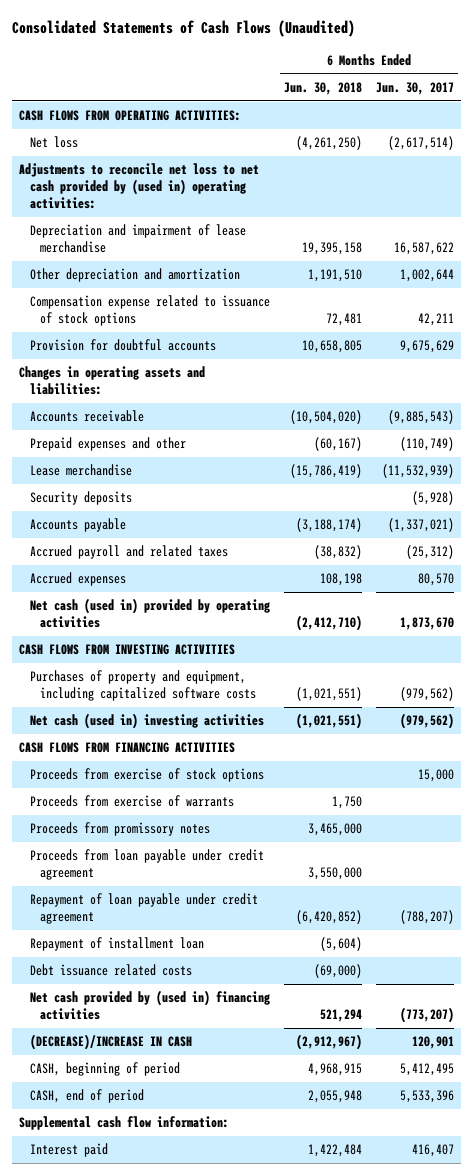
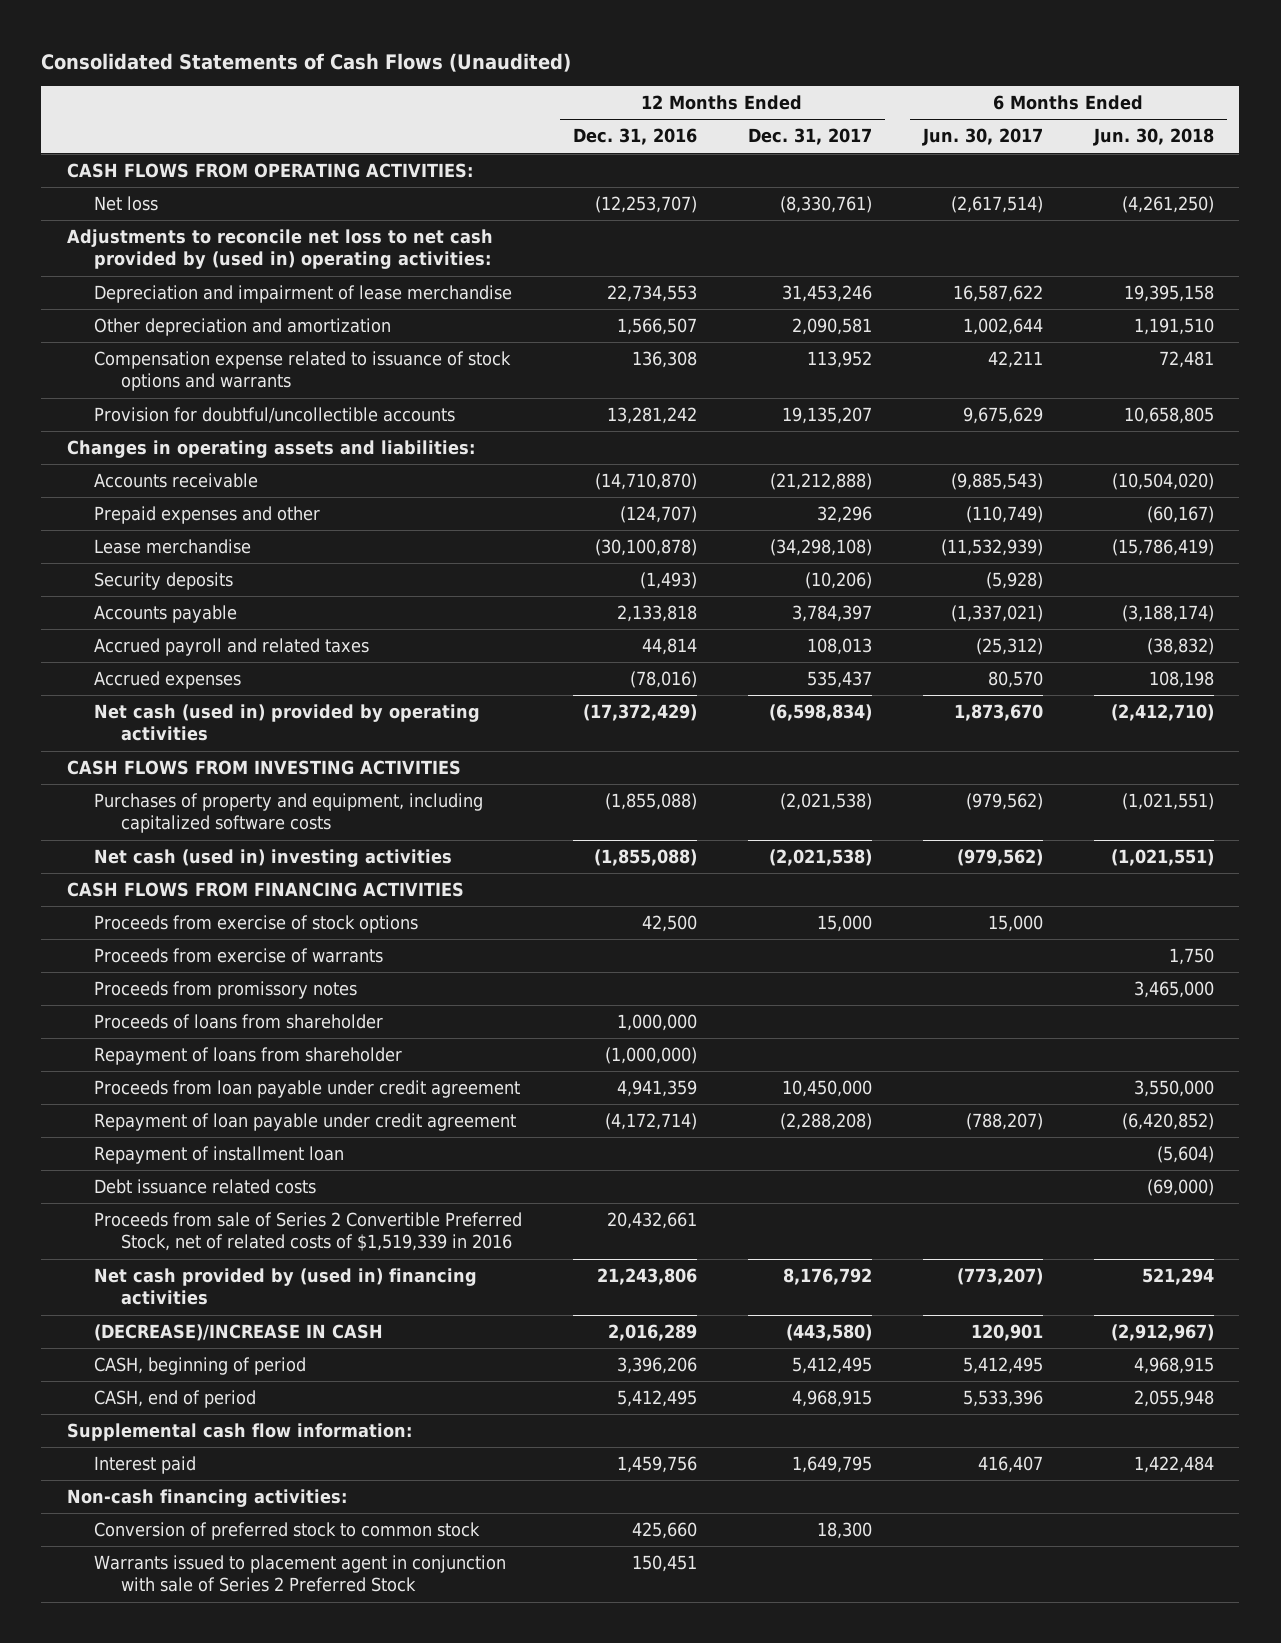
- | 6 Months Ended Jun. 30, 2018 | 6 Months Ended Jun. 30, 2017
+ | 12 Months Ended Dec. 31, 2016 | 12 Months Ended Dec. 31, 2017 | 6 Months Ended Jun. 30, 2017 | 6 Months Ended Jun. 30, 2018
- Compensation expense related to issuance of stock options | 72,481 | 42,211
- Provision for doubtful accounts | 10,658,805 | 9,675,629
+ Compensation expense related to issuance of stock options and warrants | 136,308 | 113,952 | 42,211 | 72,481
+ Provision for doubtful/uncollectible accounts | 13,281,242 | 19,135,207 | 9,675,629 | 10,658,805
+ Proceeds of loans from shareholder | 1,000,000 | | |
+ Repayment of loans from shareholder | (1,000,000) | | |
+ Proceeds from sale of Series 2 Convertible Preferred Stock, net of related costs of $1,519,339 in 2016 | 20,432,661 | | |
+ Non-cash financing activities:
+ Conversion of preferred stock to common stock | 425,660 | 18,300 | |
+ Warrants issued to placement agent in conjunction with sale of Series 2 Preferred Stock | 150,451 | | |

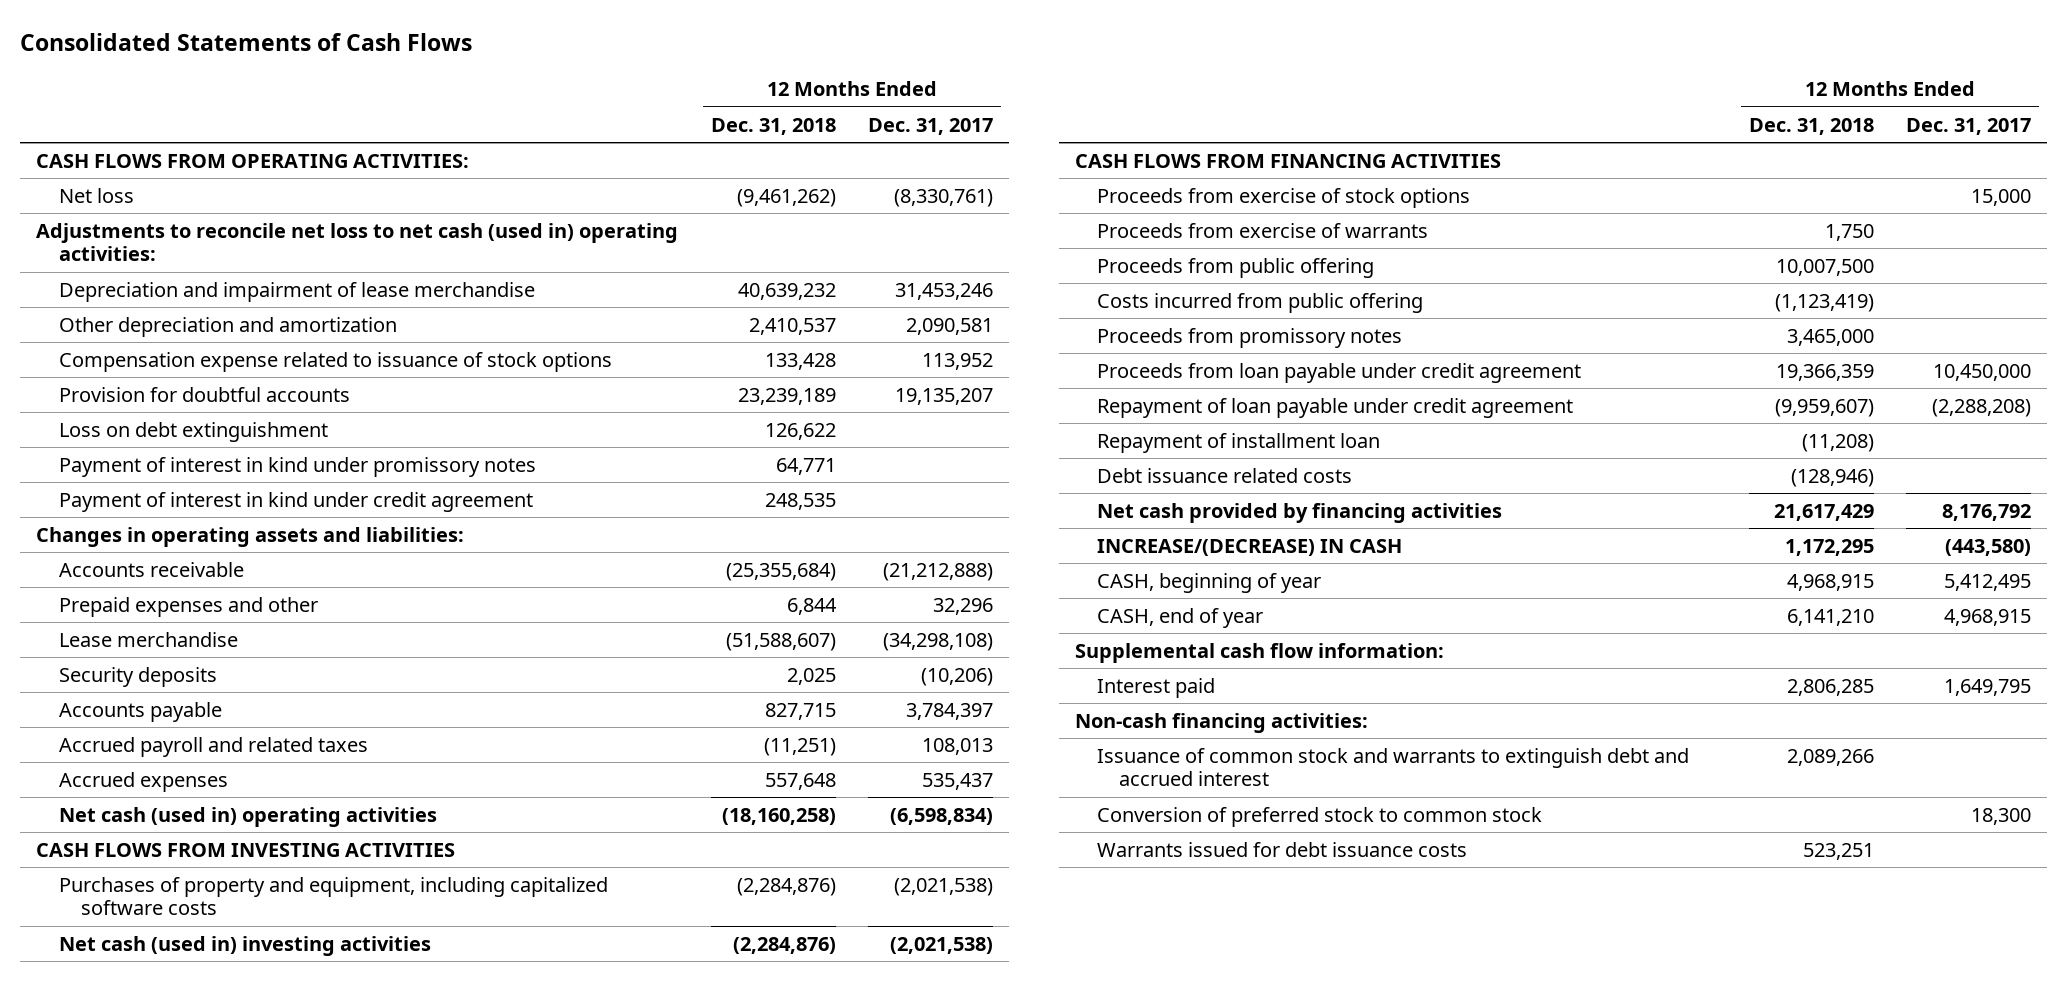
- Consolidated Statements of Cash Flows (Unaudited)
+ Consolidated Statements of Cash Flows
- | 12 Months Ended Dec. 31, 2016 | 12 Months Ended Dec. 31, 2017 | 6 Months Ended Jun. 30, 2017 | 6 Months Ended Jun. 30, 2018
+ | 12 Months Ended Dec. 31, 2018 | 12 Months Ended Dec. 31, 2017
- Adjustments to reconcile net loss to net cash provided by (used in) operating activities:
+ Adjustments to reconcile net loss to net cash (used in) operating activities:
- Compensation expense related to issuance of stock options and warrants | 136,308 | 113,952 | 42,211 | 72,481
- Provision for doubtful/uncollectible accounts | 13,281,242 | 19,135,207 | 9,675,629 | 10,658,805
+ Compensation expense related to issuance of stock options | 133,428 | 113,952
+ Provision for doubtful accounts | 23,239,189 | 19,135,207
+ Loss on debt extinguishment | 126,622 |
+ Payment of interest in kind under promissory notes | 64,771 |
+ Payment of interest in kind under credit agreement | 248,535 |
- Net cash (used in) provided by operating activities | (17,372,429) | (6,598,834) | 1,873,670 | (2,412,710)
+ Net cash (used in) operating activities | (18,160,258) | (6,598,834)
+ Proceeds from public offering | 10,007,500 |
+ Costs incurred from public offering | (1,123,419) |
- Proceeds of loans from shareholder | 1,000,000 | | |
- Repayment of loans from shareholder | (1,000,000) | | |
- Proceeds from sale of Series 2 Convertible Preferred Stock, net of related costs of $1,519,339 in 2016 | 20,432,661 | | |
- Net cash provided by (used in) financing activities | 21,243,806 | 8,176,792 | (773,207) | 521,294
- (DECREASE)/INCREASE IN CASH | 2,016,289 | (443,580) | 120,901 | (2,912,967)
- CASH, beginning of period | 3,396,206 | 5,412,495 | 5,412,495 | 4,968,915
- CASH, end of period | 5,412,495 | 4,968,915 | 5,533,396 | 2,055,948
+ Net cash provided by financing activities | 21,617,429 | 8,176,792
+ INCREASE/(DECREASE) IN CASH | 1,172,295 | (443,580)
+ CASH, beginning of year | 4,968,915 | 5,412,495
+ CASH, end of year | 6,141,210 | 4,968,915
+ Issuance of common stock and warrants to extinguish debt and accrued interest | 2,089,266 |
- Warrants issued to placement agent in conjunction with sale of Series 2 Preferred Stock | 150,451 | | |
+ Warrants issued for debt issuance costs | 523,251 |

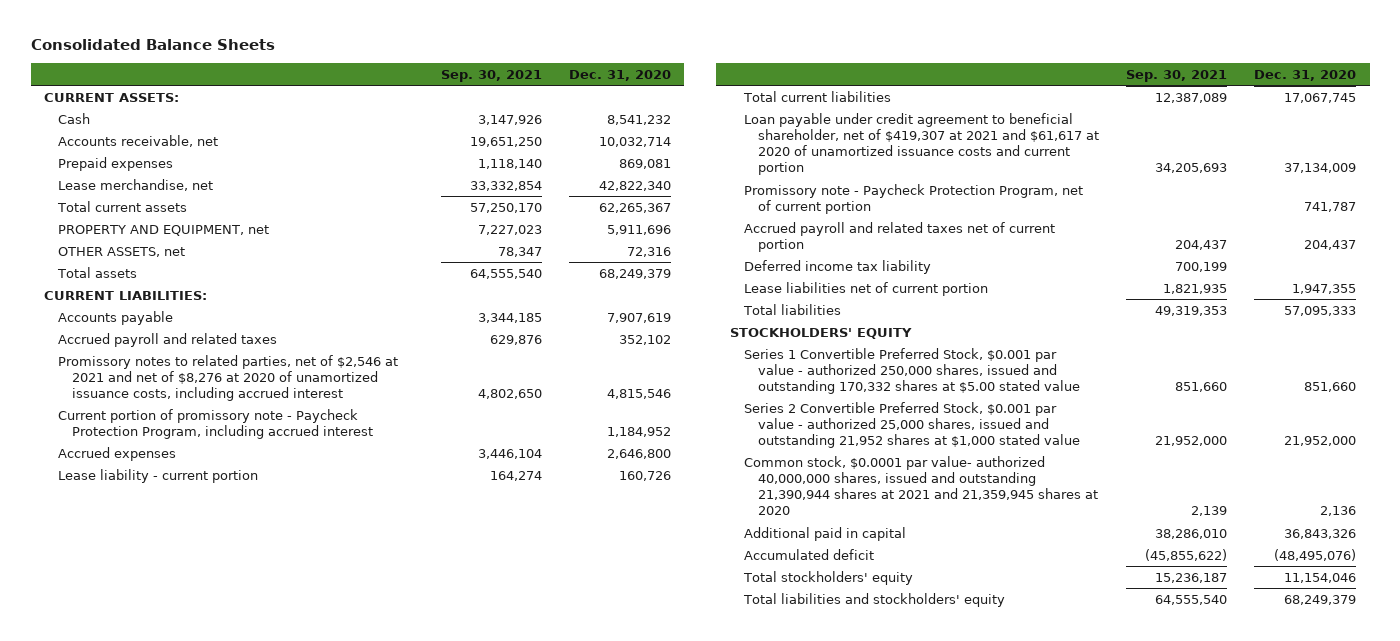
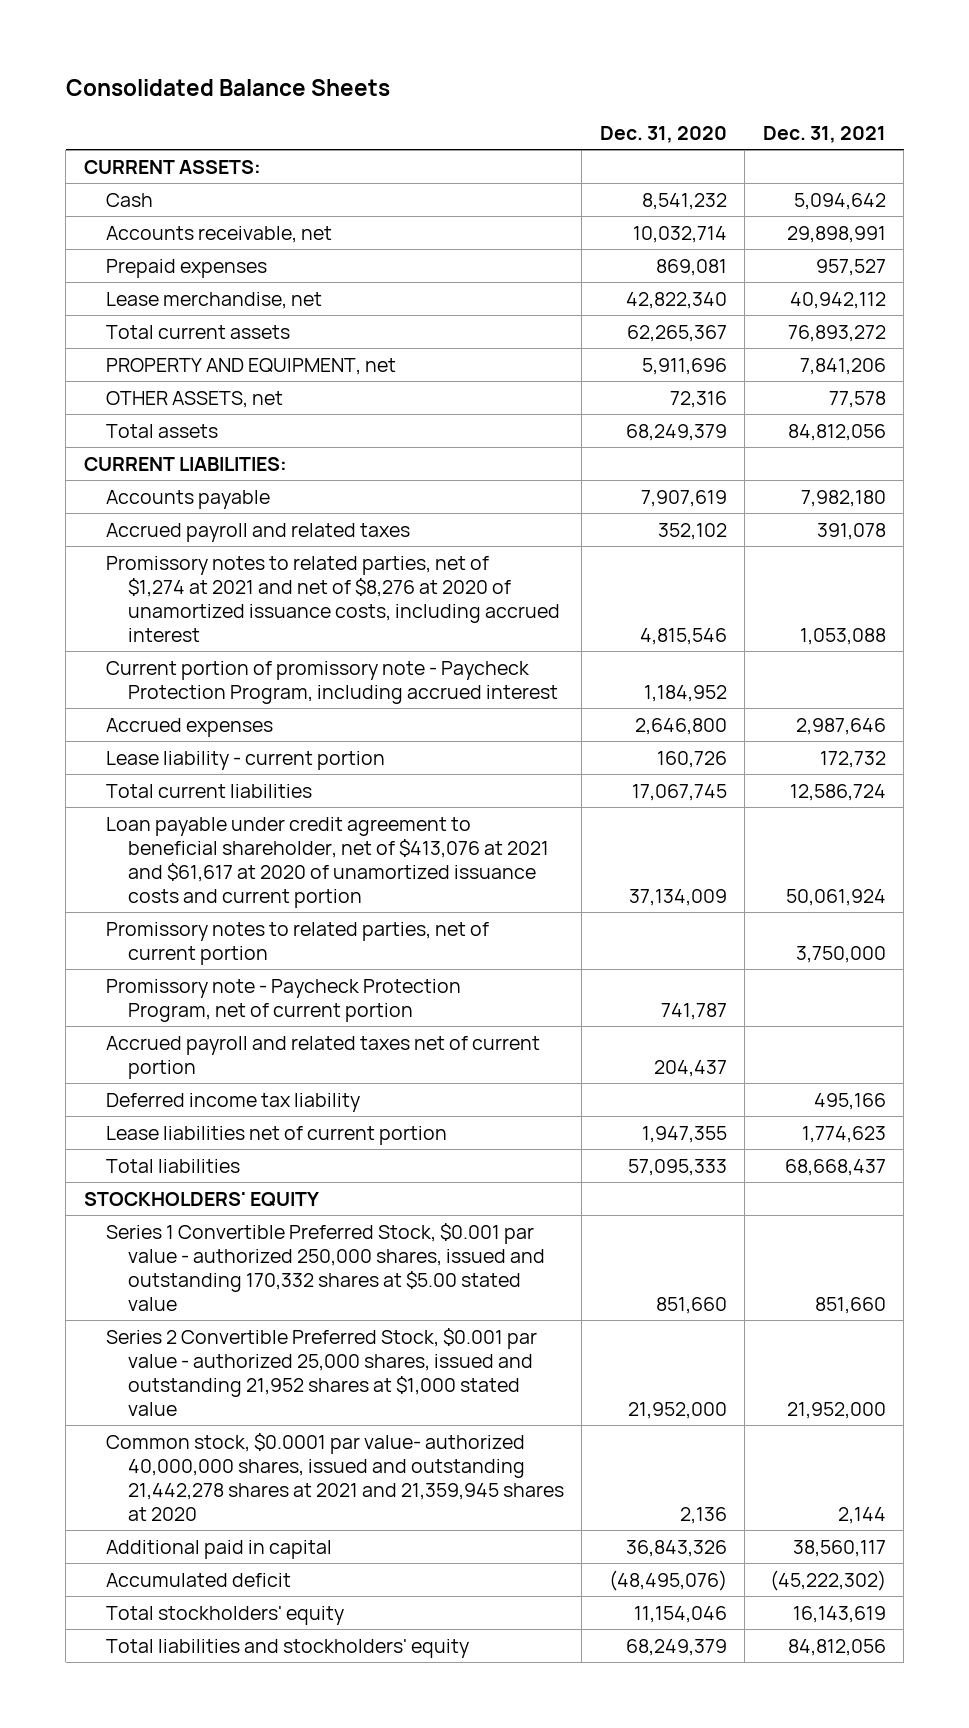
- | Sep. 30, 2021 | Dec. 31, 2020
+ | Dec. 31, 2020 | Dec. 31, 2021
- Promissory notes to related parties, net of $2,546 at 2021 and net of $8,276 at 2020 of unamortized issuance costs, including accrued interest | 4,802,650 | 4,815,546
+ Promissory notes to related parties, net of $1,274 at 2021 and net of $8,276 at 2020 of unamortized issuance costs, including accrued interest | 4,815,546 | 1,053,088
- Loan payable under credit agreement to beneficial shareholder, net of $419,307 at 2021 and $61,617 at 2020 of unamortized issuance costs and current portion | 34,205,693 | 37,134,009
+ Loan payable under credit agreement to beneficial shareholder, net of $413,076 at 2021 and $61,617 at 2020 of unamortized issuance costs and current portion | 37,134,009 | 50,061,924
+ Promissory notes to related parties, net of current portion | | 3,750,000
- Common stock, $0.0001 par value- authorized 40,000,000 shares, issued and outstanding 21,390,944 shares at 2021 and 21,359,945 shares at 2020 | 2,139 | 2,136
+ Common stock, $0.0001 par value- authorized 40,000,000 shares, issued and outstanding 21,442,278 shares at 2021 and 21,359,945 shares at 2020 | 2,136 | 2,144

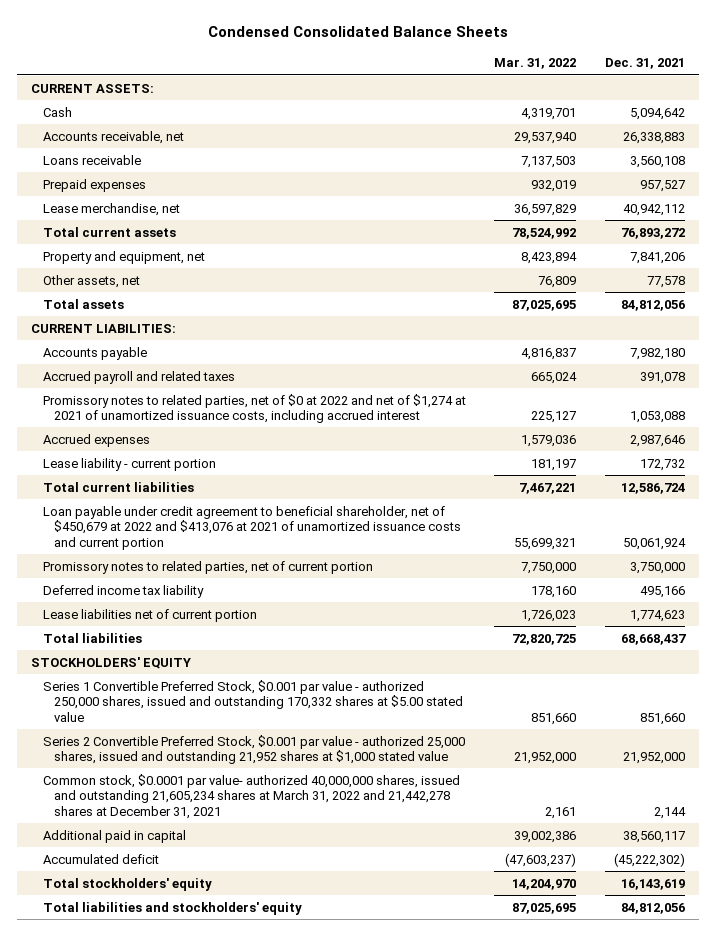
- Consolidated Balance Sheets
+ Condensed Consolidated Balance Sheets
- | Dec. 31, 2020 | Dec. 31, 2021
+ | Mar. 31, 2022 | Dec. 31, 2021
- Accounts receivable, net | 10,032,714 | 29,898,991
+ Accounts receivable, net | 29,537,940 | 26,338,883
+ Loans receivable | 7,137,503 | 3,560,108
- PROPERTY AND EQUIPMENT, net | 5,911,696 | 7,841,206
- OTHER ASSETS, net | 72,316 | 77,578
+ Property and equipment, net | 8,423,894 | 7,841,206
+ Other assets, net | 76,809 | 77,578
- Promissory notes to related parties, net of $1,274 at 2021 and net of $8,276 at 2020 of unamortized issuance costs, including accrued interest | 4,815,546 | 1,053,088
- Current portion of promissory note - Paycheck Protection Program, including accrued interest | 1,184,952 |
+ Promissory notes to related parties, net of $0 at 2022 and net of $1,274 at 2021 of unamortized issuance costs, including accrued interest | 225,127 | 1,053,088
- Loan payable under credit agreement to beneficial shareholder, net of $413,076 at 2021 and $61,617 at 2020 of unamortized issuance costs and current portion | 37,134,009 | 50,061,924
+ Loan payable under credit agreement to beneficial shareholder, net of $450,679 at 2022 and $413,076 at 2021 of unamortized issuance costs and current portion | 55,699,321 | 50,061,924
- Promissory note - Paycheck Protection Program, net of current portion | 741,787 |
- Accrued payroll and related taxes net of current portion | 204,437 |
- Common stock, $0.0001 par value- authorized 40,000,000 shares, issued and outstanding 21,442,278 shares at 2021 and 21,359,945 shares at 2020 | 2,136 | 2,144
+ Common stock, $0.0001 par value- authorized 40,000,000 shares, issued and outstanding 21,605,234 shares at March 31, 2022 and 21,442,278 shares at December 31, 2021 | 2,161 | 2,144

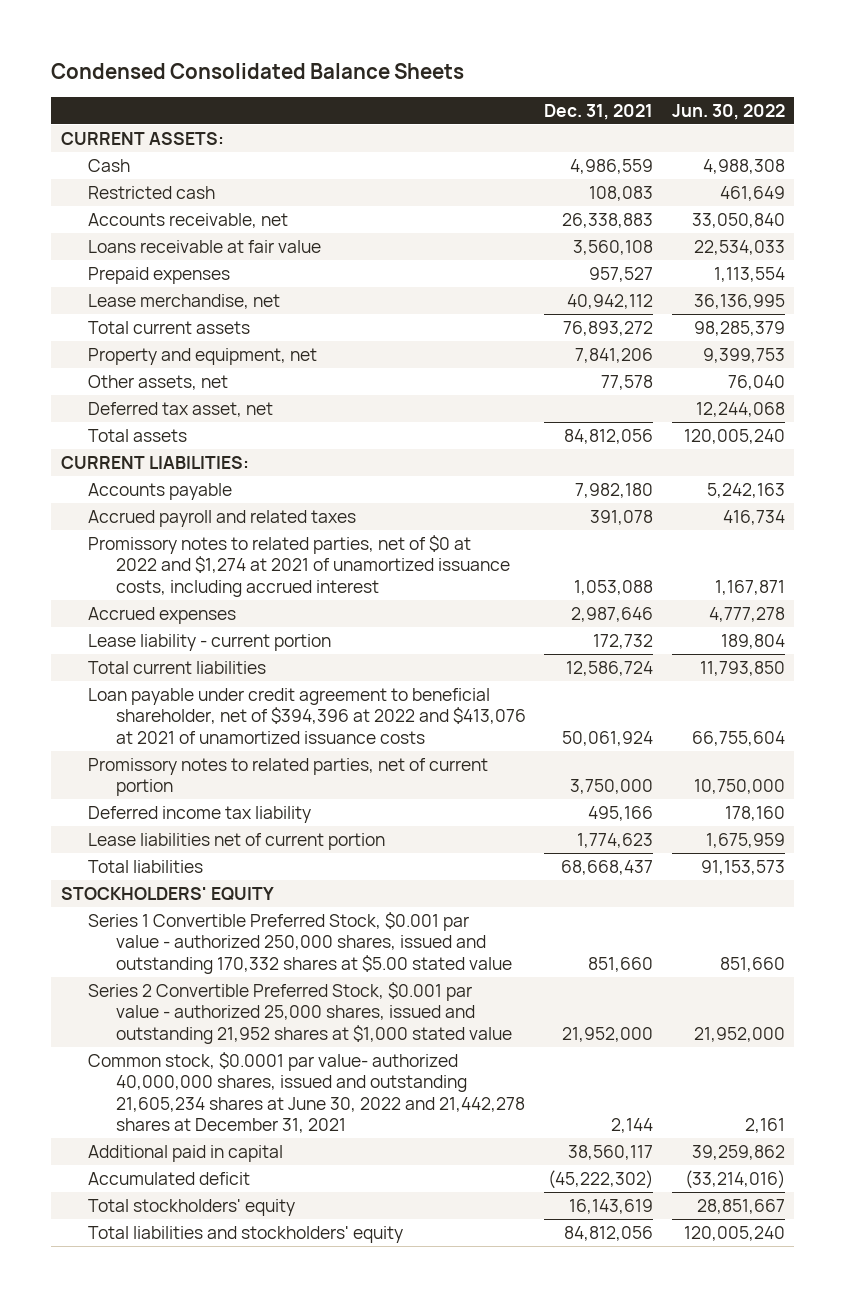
- | Mar. 31, 2022 | Dec. 31, 2021
+ | Dec. 31, 2021 | Jun. 30, 2022
- Cash | 4,319,701 | 5,094,642
+ Cash | 4,986,559 | 4,988,308
+ Restricted cash | 108,083 | 461,649
- Loans receivable | 7,137,503 | 3,560,108
+ Loans receivable at fair value | 3,560,108 | 22,534,033
+ Deferred tax asset, net | | 12,244,068
- Promissory notes to related parties, net of $0 at 2022 and net of $1,274 at 2021 of unamortized issuance costs, including accrued interest | 225,127 | 1,053,088
+ Promissory notes to related parties, net of $0 at 2022 and $1,274 at 2021 of unamortized issuance costs, including accrued interest | 1,053,088 | 1,167,871
- Loan payable under credit agreement to beneficial shareholder, net of $450,679 at 2022 and $413,076 at 2021 of unamortized issuance costs and current portion | 55,699,321 | 50,061,924
+ Loan payable under credit agreement to beneficial shareholder, net of $394,396 at 2022 and $413,076 at 2021 of unamortized issuance costs | 50,061,924 | 66,755,604
- Common stock, $0.0001 par value- authorized 40,000,000 shares, issued and outstanding 21,605,234 shares at March 31, 2022 and 21,442,278 shares at December 31, 2021 | 2,161 | 2,144
+ Common stock, $0.0001 par value- authorized 40,000,000 shares, issued and outstanding 21,605,234 shares at June 30, 2022 and 21,442,278 shares at December 31, 2021 | 2,144 | 2,161

